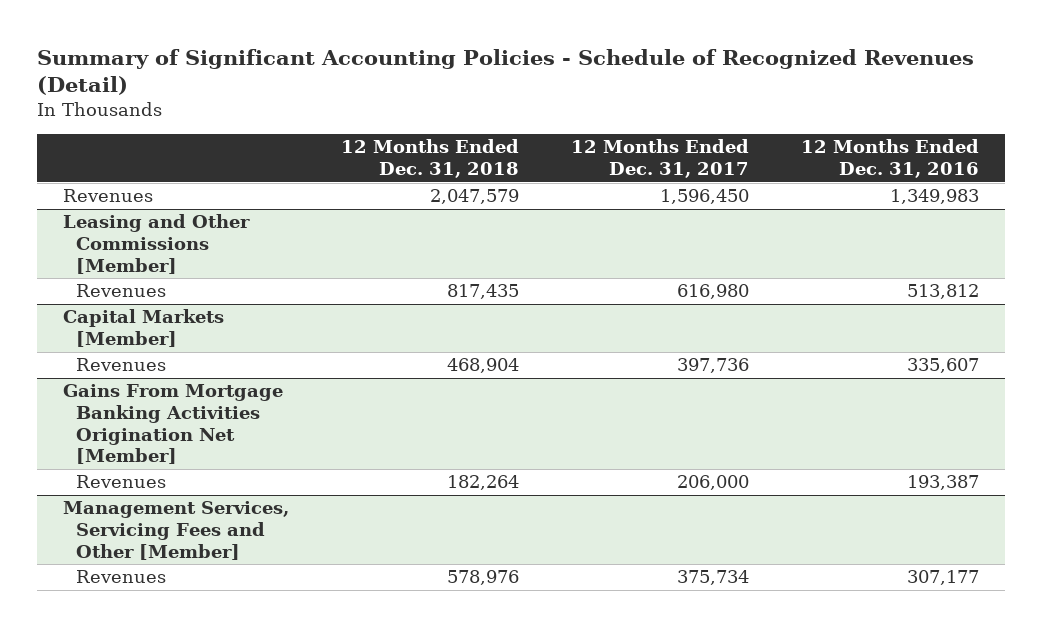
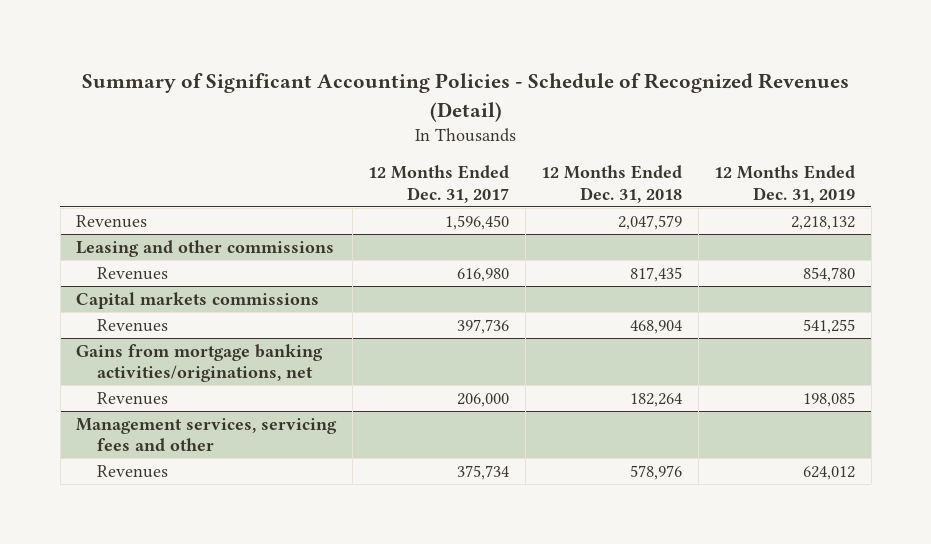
- | 12 Months Ended Dec. 31, 2018 | 12 Months Ended Dec. 31, 2017 | 12 Months Ended Dec. 31, 2016
+ | 12 Months Ended Dec. 31, 2017 | 12 Months Ended Dec. 31, 2018 | 12 Months Ended Dec. 31, 2019
- Leasing and Other Commissions [Member]
+ Leasing and other commissions
- Capital Markets [Member]
+ Capital markets commissions
- Gains From Mortgage Banking Activities Origination Net [Member]
+ Gains from mortgage banking activities/originations, net
- Management Services, Servicing Fees and Other [Member]
+ Management services, servicing fees and other

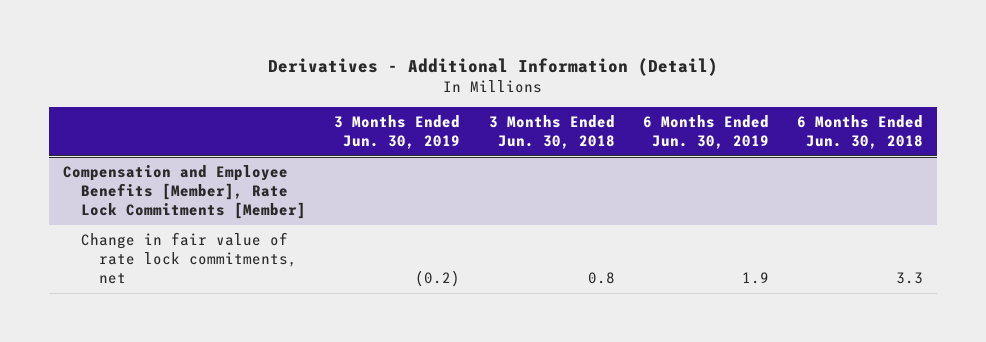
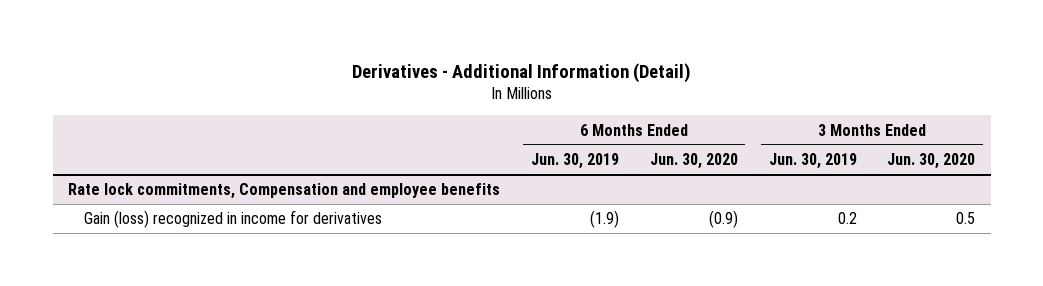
- | 3 Months Ended Jun. 30, 2019 | 3 Months Ended Jun. 30, 2018 | 6 Months Ended Jun. 30, 2019 | 6 Months Ended Jun. 30, 2018
+ | 6 Months Ended Jun. 30, 2019 | 6 Months Ended Jun. 30, 2020 | 3 Months Ended Jun. 30, 2019 | 3 Months Ended Jun. 30, 2020
- Compensation and Employee Benefits [Member], Rate Lock Commitments [Member]
- Change in fair value of rate lock commitments, net | (0.2) | 0.8 | 1.9 | 3.3
+ Rate lock commitments, Compensation and employee benefits
+ Gain (loss) recognized in income for derivatives | (1.9) | (0.9) | 0.2 | 0.5

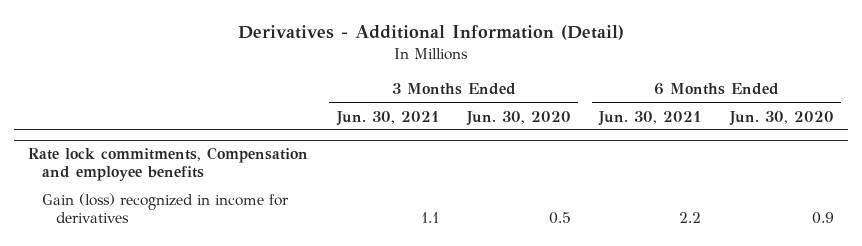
- | 6 Months Ended Jun. 30, 2019 | 6 Months Ended Jun. 30, 2020 | 3 Months Ended Jun. 30, 2019 | 3 Months Ended Jun. 30, 2020
+ | 3 Months Ended Jun. 30, 2021 | 3 Months Ended Jun. 30, 2020 | 6 Months Ended Jun. 30, 2021 | 6 Months Ended Jun. 30, 2020
@ Rate lock commitments, Compensation and employee benefits
- Gain (loss) recognized in income for derivatives | (1.9) | (0.9) | 0.2 | 0.5
+ Gain (loss) recognized in income for derivatives | 1.1 | 0.5 | 2.2 | 0.9

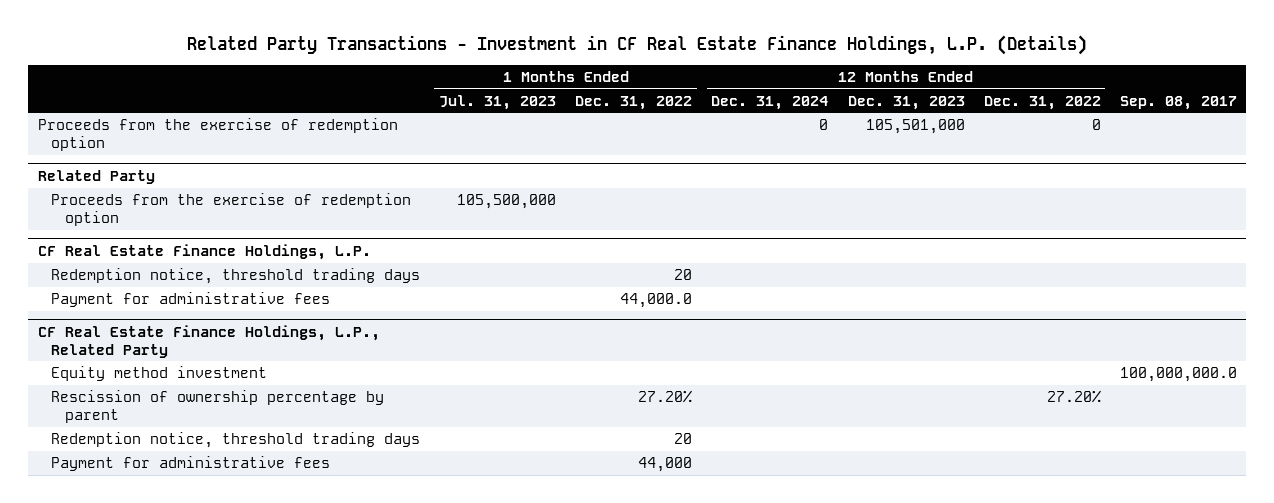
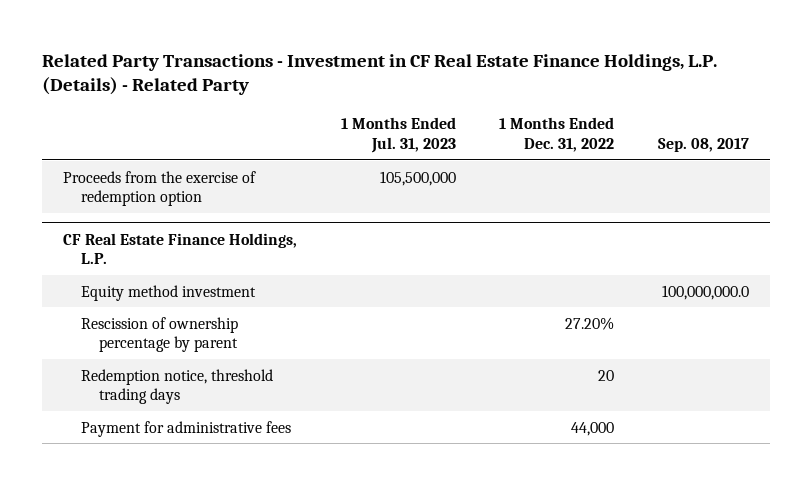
- Related Party Transactions - Investment in CF Real Estate Finance Holdings, L.P. (Details)
+ Related Party Transactions - Investment in CF Real Estate Finance Holdings, L.P. (Details) - Related Party
- | 1 Months Ended Jul. 31, 2023 | 1 Months Ended Dec. 31, 2022 | 12 Months Ended Dec. 31, 2024 | 12 Months Ended Dec. 31, 2023 | 12 Months Ended Dec. 31, 2022 | Sep. 08, 2017
+ | 1 Months Ended Jul. 31, 2023 | 1 Months Ended Dec. 31, 2022 | Sep. 08, 2017
- Proceeds from the exercise of redemption option | | | 0 | 105,501,000 | 0 |
- Related Party
@ CF Real Estate Finance Holdings, L.P.
- Redemption notice, threshold trading days | | 20 | | | |
- Payment for administrative fees | | 44,000.0 | | | |
- CF Real Estate Finance Holdings, L.P., Related Party

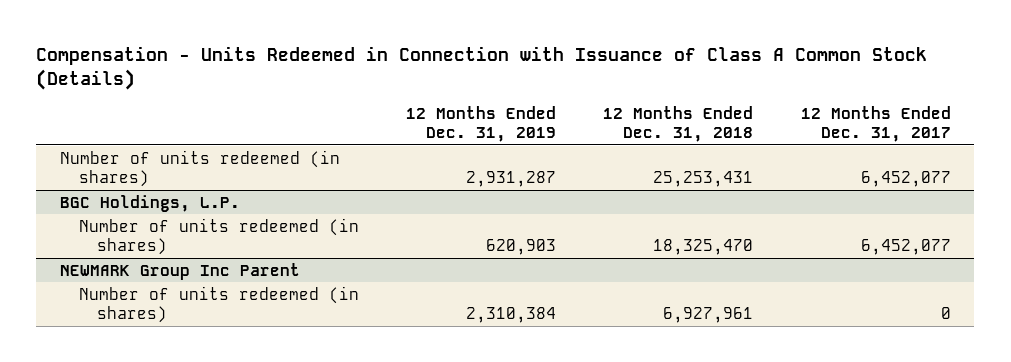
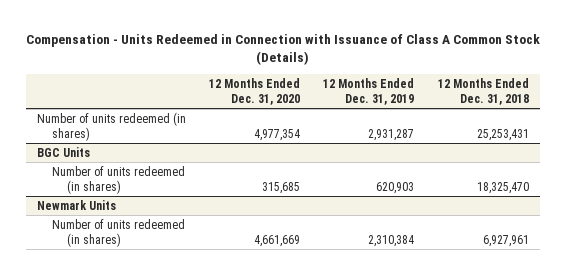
- | 12 Months Ended Dec. 31, 2019 | 12 Months Ended Dec. 31, 2018 | 12 Months Ended Dec. 31, 2017
+ | 12 Months Ended Dec. 31, 2020 | 12 Months Ended Dec. 31, 2019 | 12 Months Ended Dec. 31, 2018
- BGC Holdings, L.P.
+ BGC Units
- NEWMARK Group Inc Parent
+ Newmark Units

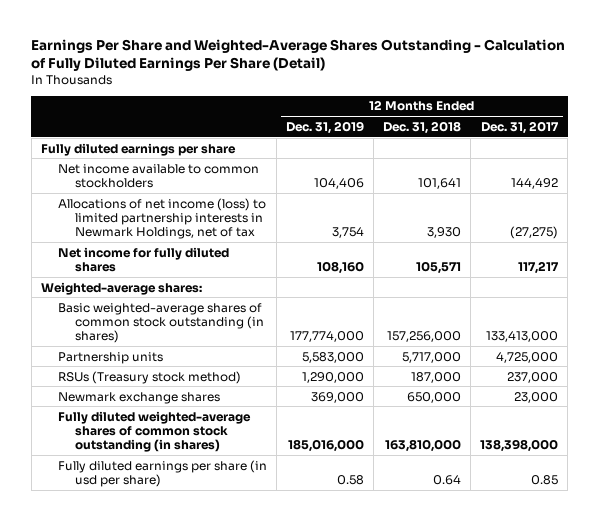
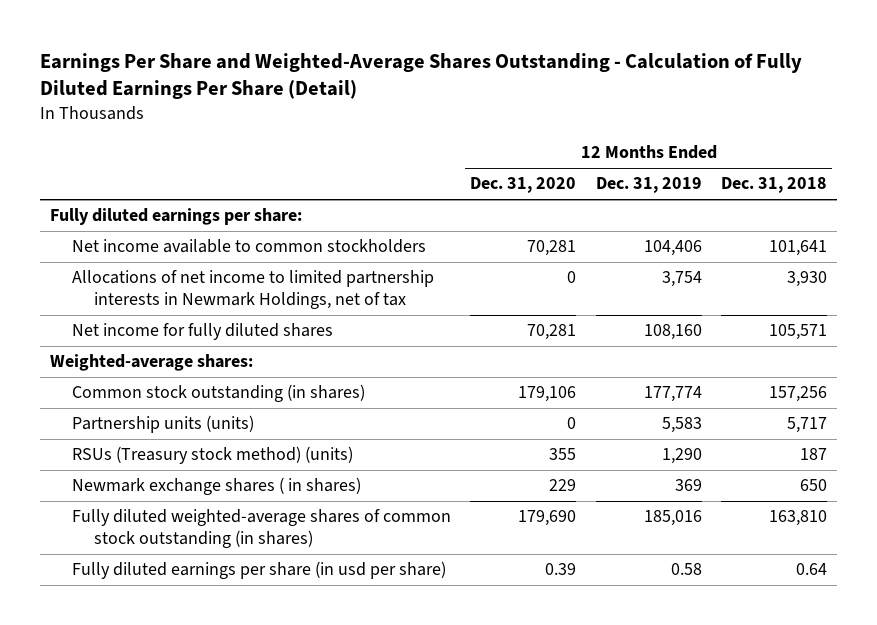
- | 12 Months Ended Dec. 31, 2019 | 12 Months Ended Dec. 31, 2018 | 12 Months Ended Dec. 31, 2017
+ | 12 Months Ended Dec. 31, 2020 | 12 Months Ended Dec. 31, 2019 | 12 Months Ended Dec. 31, 2018
- Fully diluted earnings per share
+ Fully diluted earnings per share:
- Allocations of net income (loss) to limited partnership interests in Newmark Holdings, net of tax | 3,754 | 3,930 | (27,275)
+ Allocations of net income to limited partnership interests in Newmark Holdings, net of tax | 0 | 3,754 | 3,930
- Basic weighted-average shares of common stock outstanding (in shares) | 177,774,000 | 157,256,000 | 133,413,000
- Partnership units | 5,583,000 | 5,717,000 | 4,725,000
- RSUs (Treasury stock method) | 1,290,000 | 187,000 | 237,000
- Newmark exchange shares | 369,000 | 650,000 | 23,000
- Fully diluted weighted-average shares of common stock outstanding (in shares) | 185,016,000 | 163,810,000 | 138,398,000
+ Common stock outstanding (in shares) | 179,106 | 177,774 | 157,256
+ Partnership units (units) | 0 | 5,583 | 5,717
+ RSUs (Treasury stock method) (units) | 355 | 1,290 | 187
+ Newmark exchange shares ( in shares) | 229 | 369 | 650
+ Fully diluted weighted-average shares of common stock outstanding (in shares) | 179,690 | 185,016 | 163,810

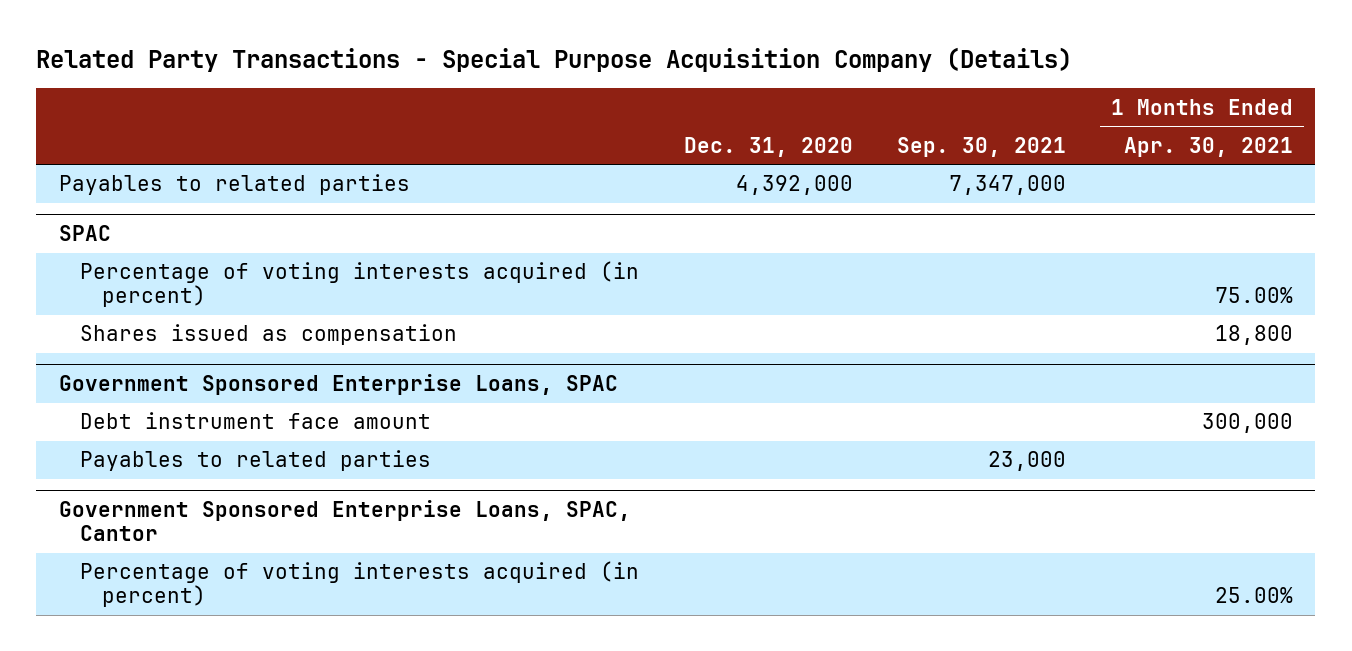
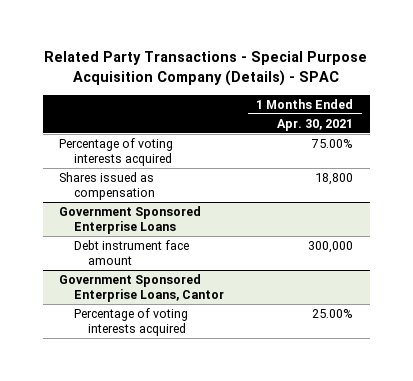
- Related Party Transactions - Special Purpose Acquisition Company (Details)
+ Related Party Transactions - Special Purpose Acquisition Company (Details) - SPAC
- | Dec. 31, 2020 | Sep. 30, 2021 | 1 Months Ended Apr. 30, 2021
+ | 1 Months Ended Apr. 30, 2021
- Payables to related parties | 4,392,000 | 7,347,000 |
- SPAC
- Percentage of voting interests acquired (in percent) | | | 75.00%
+ Percentage of voting interests acquired | 75.00%
- Government Sponsored Enterprise Loans, SPAC
+ Government Sponsored Enterprise Loans
- Payables to related parties | | 23,000 |
- Government Sponsored Enterprise Loans, SPAC, Cantor
- Percentage of voting interests acquired (in percent) | | | 25.00%
+ Government Sponsored Enterprise Loans, Cantor
+ Percentage of voting interests acquired | 25.00%

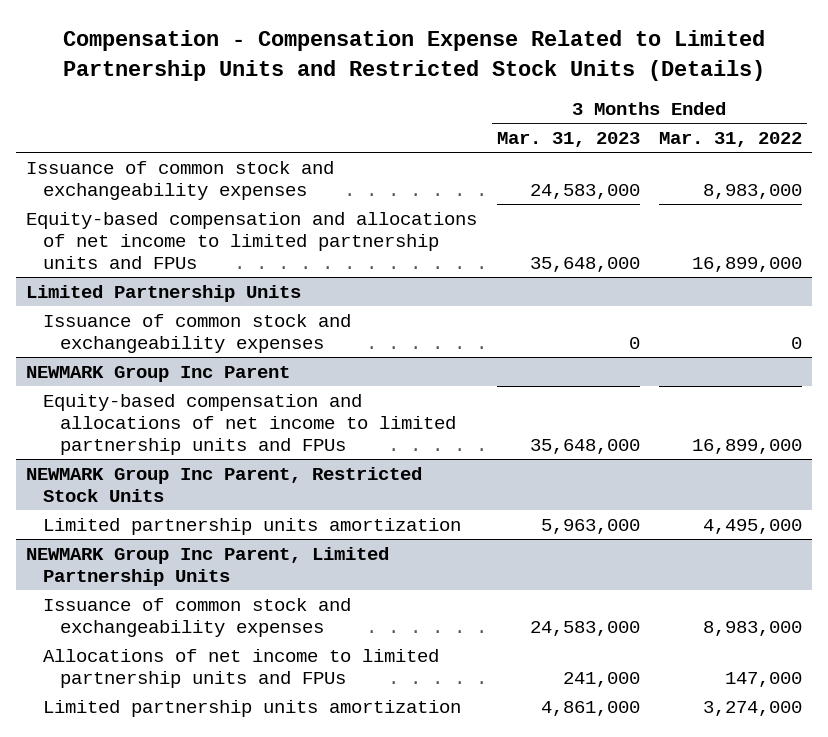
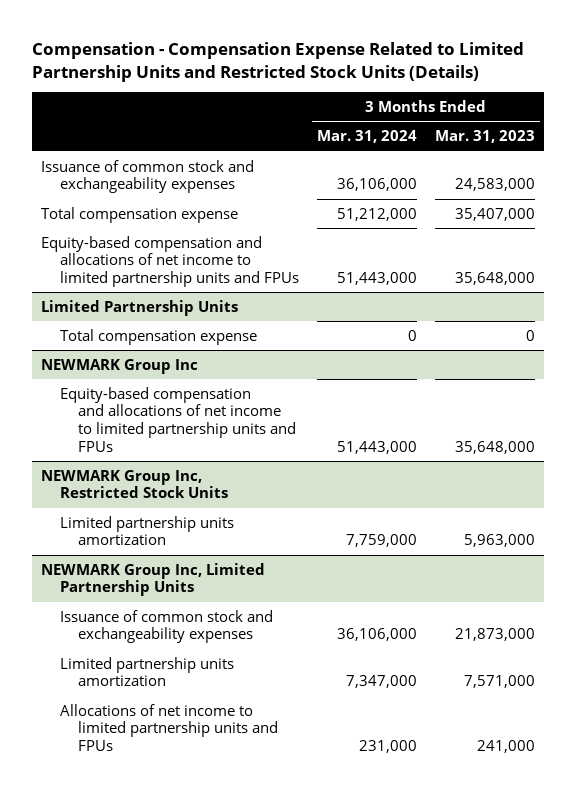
- | 3 Months Ended Mar. 31, 2023 | 3 Months Ended Mar. 31, 2022
+ | 3 Months Ended Mar. 31, 2024 | 3 Months Ended Mar. 31, 2023
+ Total compensation expense | 51,212,000 | 35,407,000
@ Limited Partnership Units
- Issuance of common stock and exchangeability expenses | 0 | 0
- NEWMARK Group Inc Parent
@ Limited Partnership Units
+ Total compensation expense | 0 | 0
+ NEWMARK Group Inc
- NEWMARK Group Inc Parent, Restricted Stock Units
+ NEWMARK Group Inc, Restricted Stock Units
- NEWMARK Group Inc Parent, Limited Partnership Units
- Issuance of common stock and exchangeability expenses | 24,583,000 | 8,983,000
+ NEWMARK Group Inc, Limited Partnership Units
+ Issuance of common stock and exchangeability expenses | 36,106,000 | 21,873,000
+ Limited partnership units amortization | 7,347,000 | 7,571,000
- Limited partnership units amortization | 4,861,000 | 3,274,000

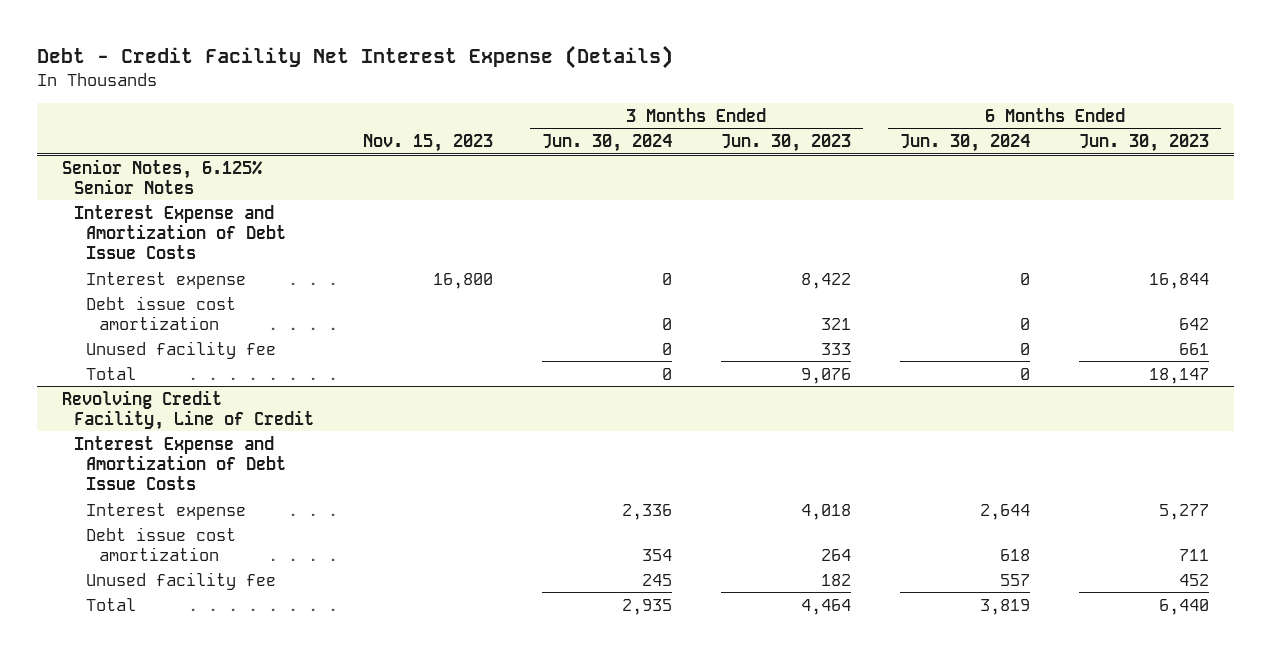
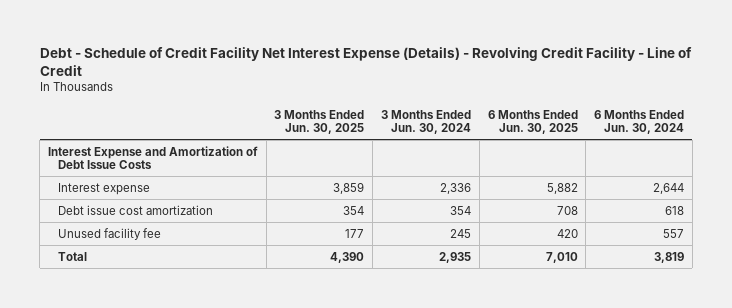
- Debt - Credit Facility Net Interest Expense (Details)
+ Debt - Schedule of Credit Facility Net Interest Expense (Details) - Revolving Credit Facility - Line of Credit
- | Nov. 15, 2023 | 3 Months Ended Jun. 30, 2024 | 3 Months Ended Jun. 30, 2023 | 6 Months Ended Jun. 30, 2024 | 6 Months Ended Jun. 30, 2023
+ | 3 Months Ended Jun. 30, 2025 | 3 Months Ended Jun. 30, 2024 | 6 Months Ended Jun. 30, 2025 | 6 Months Ended Jun. 30, 2024
- Senior Notes, 6.125% Senior Notes
- Interest expense | 16,800 | 0 | 8,422 | 0 | 16,844
- Debt issue cost amortization | | 0 | 321 | 0 | 642
- Unused facility fee | | 0 | 333 | 0 | 661
- Total | | 0 | 9,076 | 0 | 18,147
- Revolving Credit Facility, Line of Credit
- Interest Expense and Amortization of Debt Issue Costs

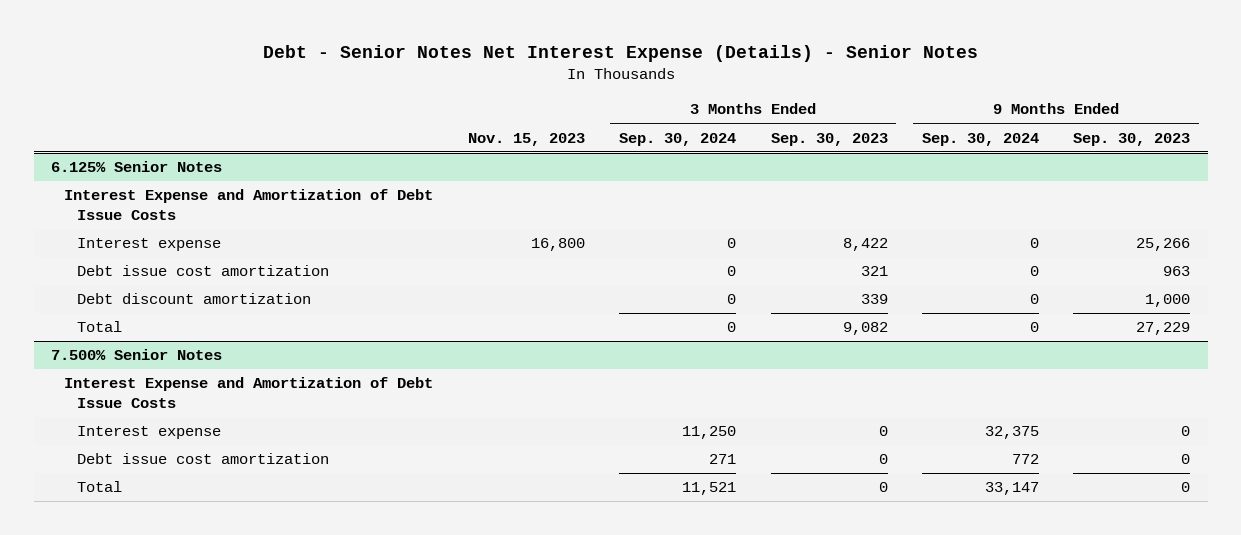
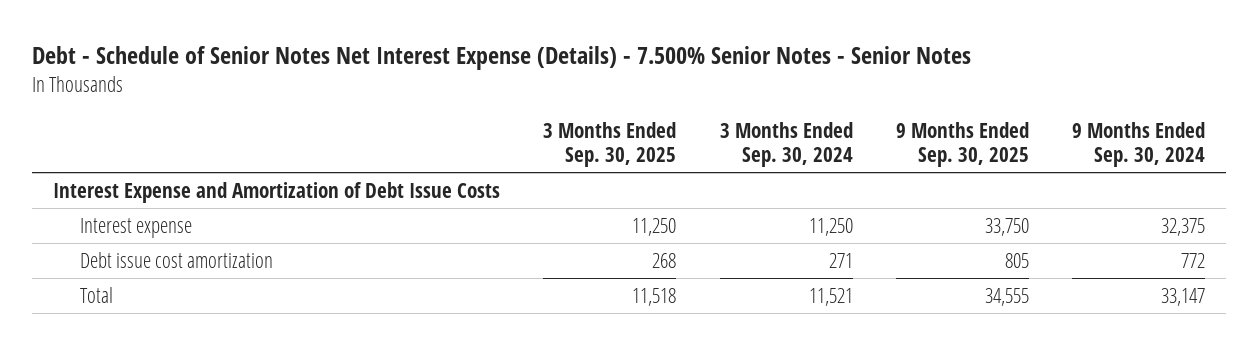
- Debt - Senior Notes Net Interest Expense (Details) - Senior Notes
+ Debt - Schedule of Senior Notes Net Interest Expense (Details) - 7.500% Senior Notes - Senior Notes
- | Nov. 15, 2023 | 3 Months Ended Sep. 30, 2024 | 3 Months Ended Sep. 30, 2023 | 9 Months Ended Sep. 30, 2024 | 9 Months Ended Sep. 30, 2023
+ | 3 Months Ended Sep. 30, 2025 | 3 Months Ended Sep. 30, 2024 | 9 Months Ended Sep. 30, 2025 | 9 Months Ended Sep. 30, 2024
- 6.125% Senior Notes
- Interest expense | 16,800 | 0 | 8,422 | 0 | 25,266
- Debt issue cost amortization | | 0 | 321 | 0 | 963
- Debt discount amortization | | 0 | 339 | 0 | 1,000
- Total | | 0 | 9,082 | 0 | 27,229
- 7.500% Senior Notes
- Interest Expense and Amortization of Debt Issue Costs

